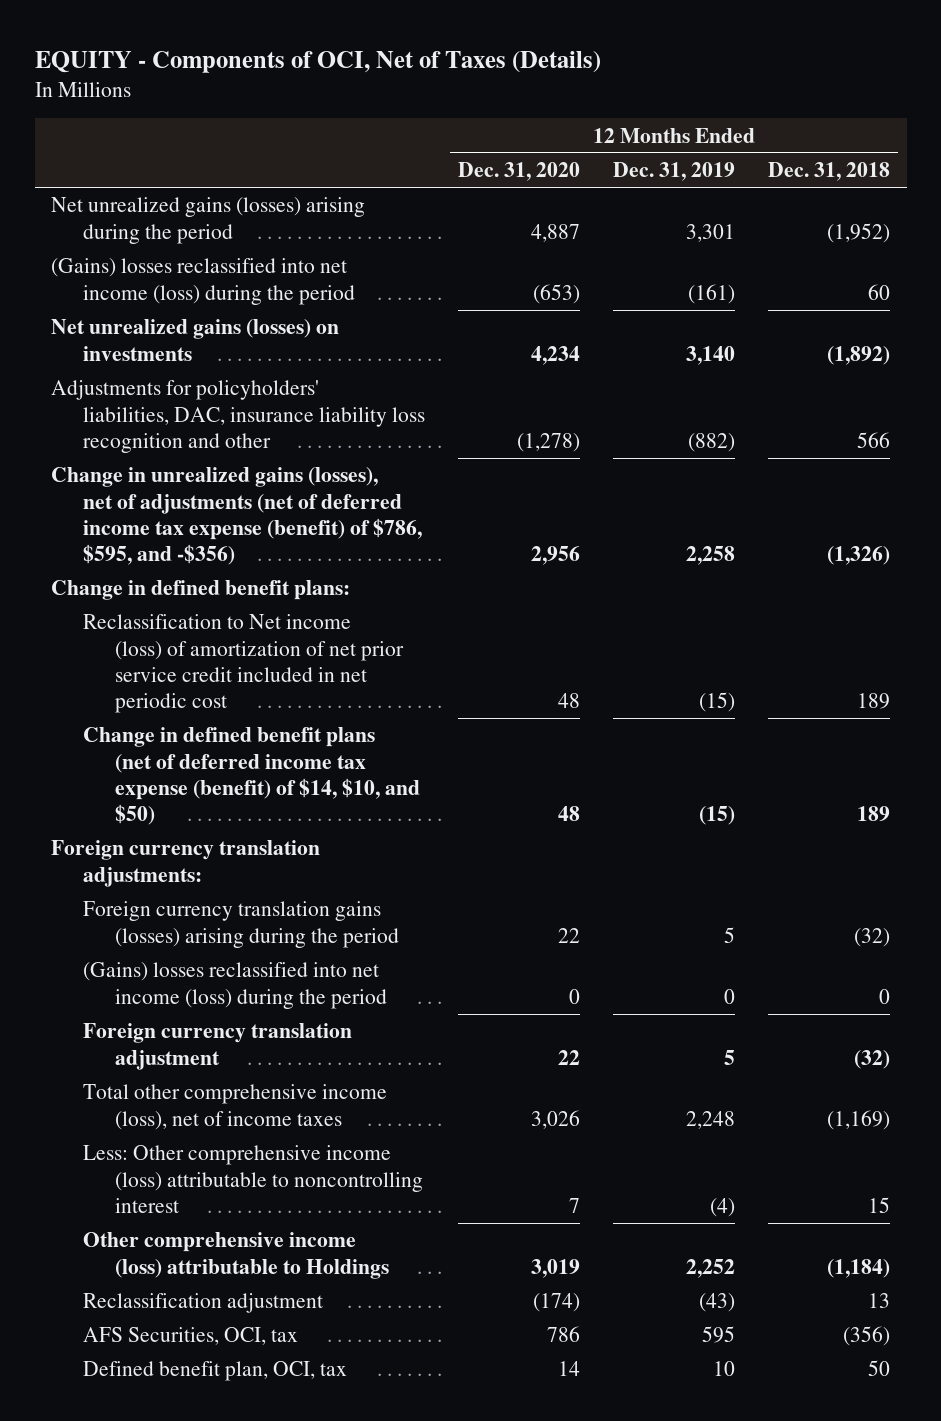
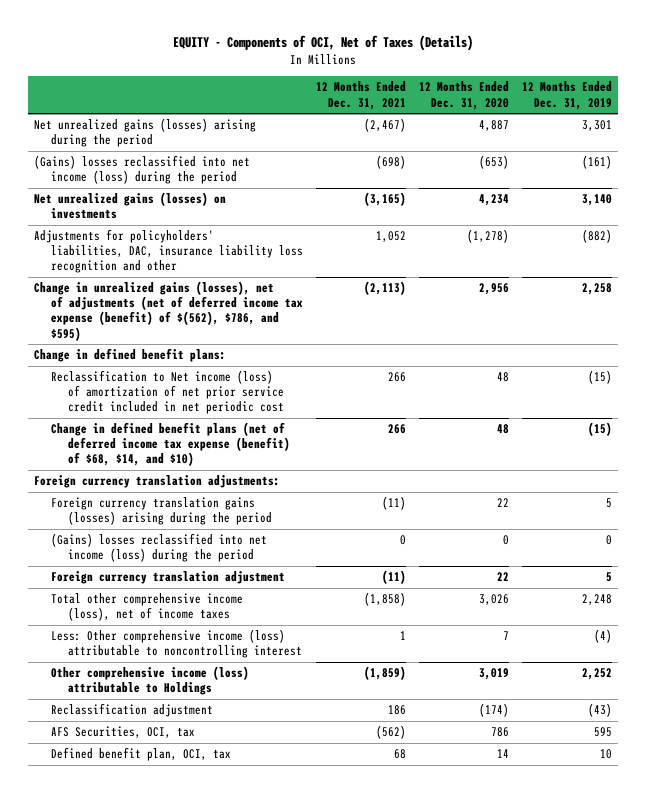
- | 12 Months Ended Dec. 31, 2020 | 12 Months Ended Dec. 31, 2019 | 12 Months Ended Dec. 31, 2018
+ | 12 Months Ended Dec. 31, 2021 | 12 Months Ended Dec. 31, 2020 | 12 Months Ended Dec. 31, 2019
- Change in unrealized gains (losses), net of adjustments (net of deferred income tax expense (benefit) of $786, $595, and -$356) | 2,956 | 2,258 | (1,326)
+ Change in unrealized gains (losses), net of adjustments (net of deferred income tax expense (benefit) of $(562), $786, and $595) | (2,113) | 2,956 | 2,258
- Change in defined benefit plans (net of deferred income tax expense (benefit) of $14, $10, and $50) | 48 | (15) | 189
+ Change in defined benefit plans (net of deferred income tax expense (benefit) of $68, $14, and $10) | 266 | 48 | (15)

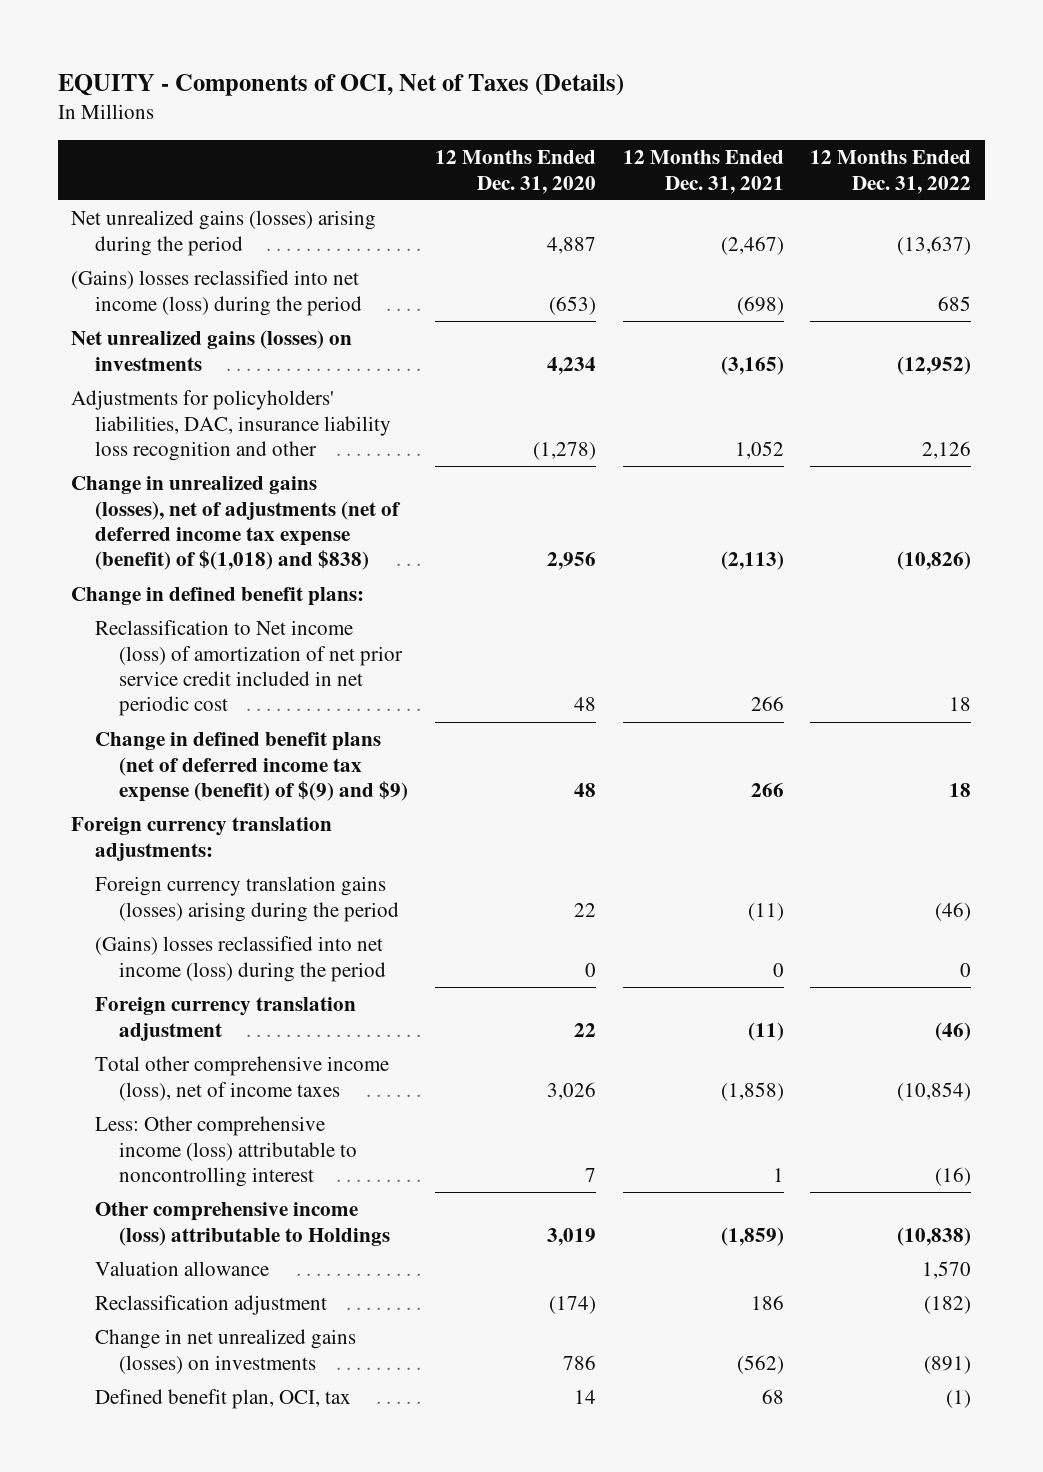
- | 12 Months Ended Dec. 31, 2021 | 12 Months Ended Dec. 31, 2020 | 12 Months Ended Dec. 31, 2019
+ | 12 Months Ended Dec. 31, 2020 | 12 Months Ended Dec. 31, 2021 | 12 Months Ended Dec. 31, 2022
- Change in unrealized gains (losses), net of adjustments (net of deferred income tax expense (benefit) of $(562), $786, and $595) | (2,113) | 2,956 | 2,258
+ Change in unrealized gains (losses), net of adjustments (net of deferred income tax expense (benefit) of $(1,018) and $838) | 2,956 | (2,113) | (10,826)
- Change in defined benefit plans (net of deferred income tax expense (benefit) of $68, $14, and $10) | 266 | 48 | (15)
+ Change in defined benefit plans (net of deferred income tax expense (benefit) of $(9) and $9) | 48 | 266 | 18
+ Valuation allowance | | | 1,570
- AFS Securities, OCI, tax | (562) | 786 | 595
+ Change in net unrealized gains (losses) on investments | 786 | (562) | (891)

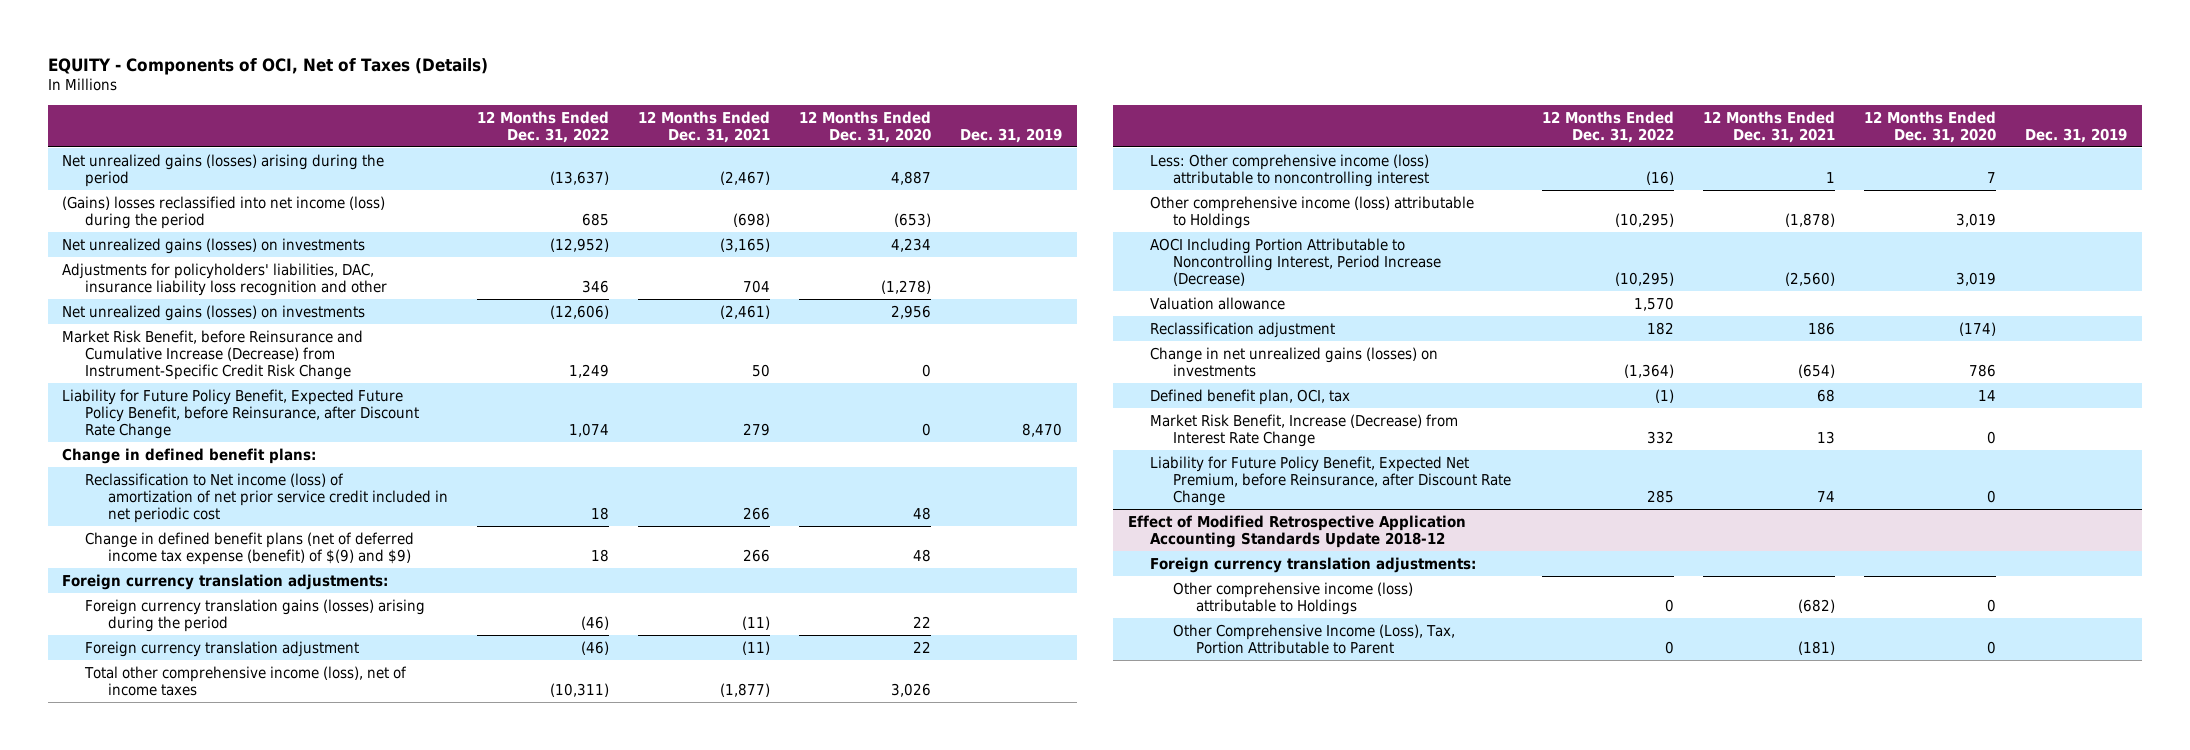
- | 12 Months Ended Dec. 31, 2020 | 12 Months Ended Dec. 31, 2021 | 12 Months Ended Dec. 31, 2022
+ | 12 Months Ended Dec. 31, 2022 | 12 Months Ended Dec. 31, 2021 | 12 Months Ended Dec. 31, 2020 | Dec. 31, 2019
- Adjustments for policyholders' liabilities, DAC, insurance liability loss recognition and other | (1,278) | 1,052 | 2,126
- Change in unrealized gains (losses), net of adjustments (net of deferred income tax expense (benefit) of $(1,018) and $838) | 2,956 | (2,113) | (10,826)
+ Adjustments for policyholders' liabilities, DAC, insurance liability loss recognition and other | 346 | 704 | (1,278) |
+ Net unrealized gains (losses) on investments | (12,606) | (2,461) | 2,956 |
+ Market Risk Benefit, before Reinsurance and Cumulative Increase (Decrease) from Instrument-Specific Credit Risk Change | 1,249 | 50 | 0 |
+ Liability for Future Policy Benefit, Expected Future Policy Benefit, before Reinsurance, after Discount Rate Change | 1,074 | 279 | 0 | 8,470
- (Gains) losses reclassified into net income (loss) during the period | 0 | 0 | 0
- Total other comprehensive income (loss), net of income taxes | 3,026 | (1,858) | (10,854)
+ Total other comprehensive income (loss), net of income taxes | (10,311) | (1,877) | 3,026 |
- Other comprehensive income (loss) attributable to Holdings | 3,019 | (1,859) | (10,838)
+ Other comprehensive income (loss) attributable to Holdings | (10,295) | (1,878) | 3,019 |
+ AOCI Including Portion Attributable to Noncontrolling Interest, Period Increase (Decrease) | (10,295) | (2,560) | 3,019 |
- Reclassification adjustment | (174) | 186 | (182)
- Change in net unrealized gains (losses) on investments | 786 | (562) | (891)
+ Reclassification adjustment | 182 | 186 | (174) |
+ Change in net unrealized gains (losses) on investments | (1,364) | (654) | 786 |
+ Market Risk Benefit, Increase (Decrease) from Interest Rate Change | 332 | 13 | 0 |
+ Liability for Future Policy Benefit, Expected Net Premium, before Reinsurance, after Discount Rate Change | 285 | 74 | 0 |
+ Effect of Modified Retrospective Application Accounting Standards Update 2018-12
+ Foreign currency translation adjustments:
+ Other comprehensive income (loss) attributable to Holdings | 0 | (682) | 0 |
+ Other Comprehensive Income (Loss), Tax, Portion Attributable to Parent | 0 | (181) | 0 |

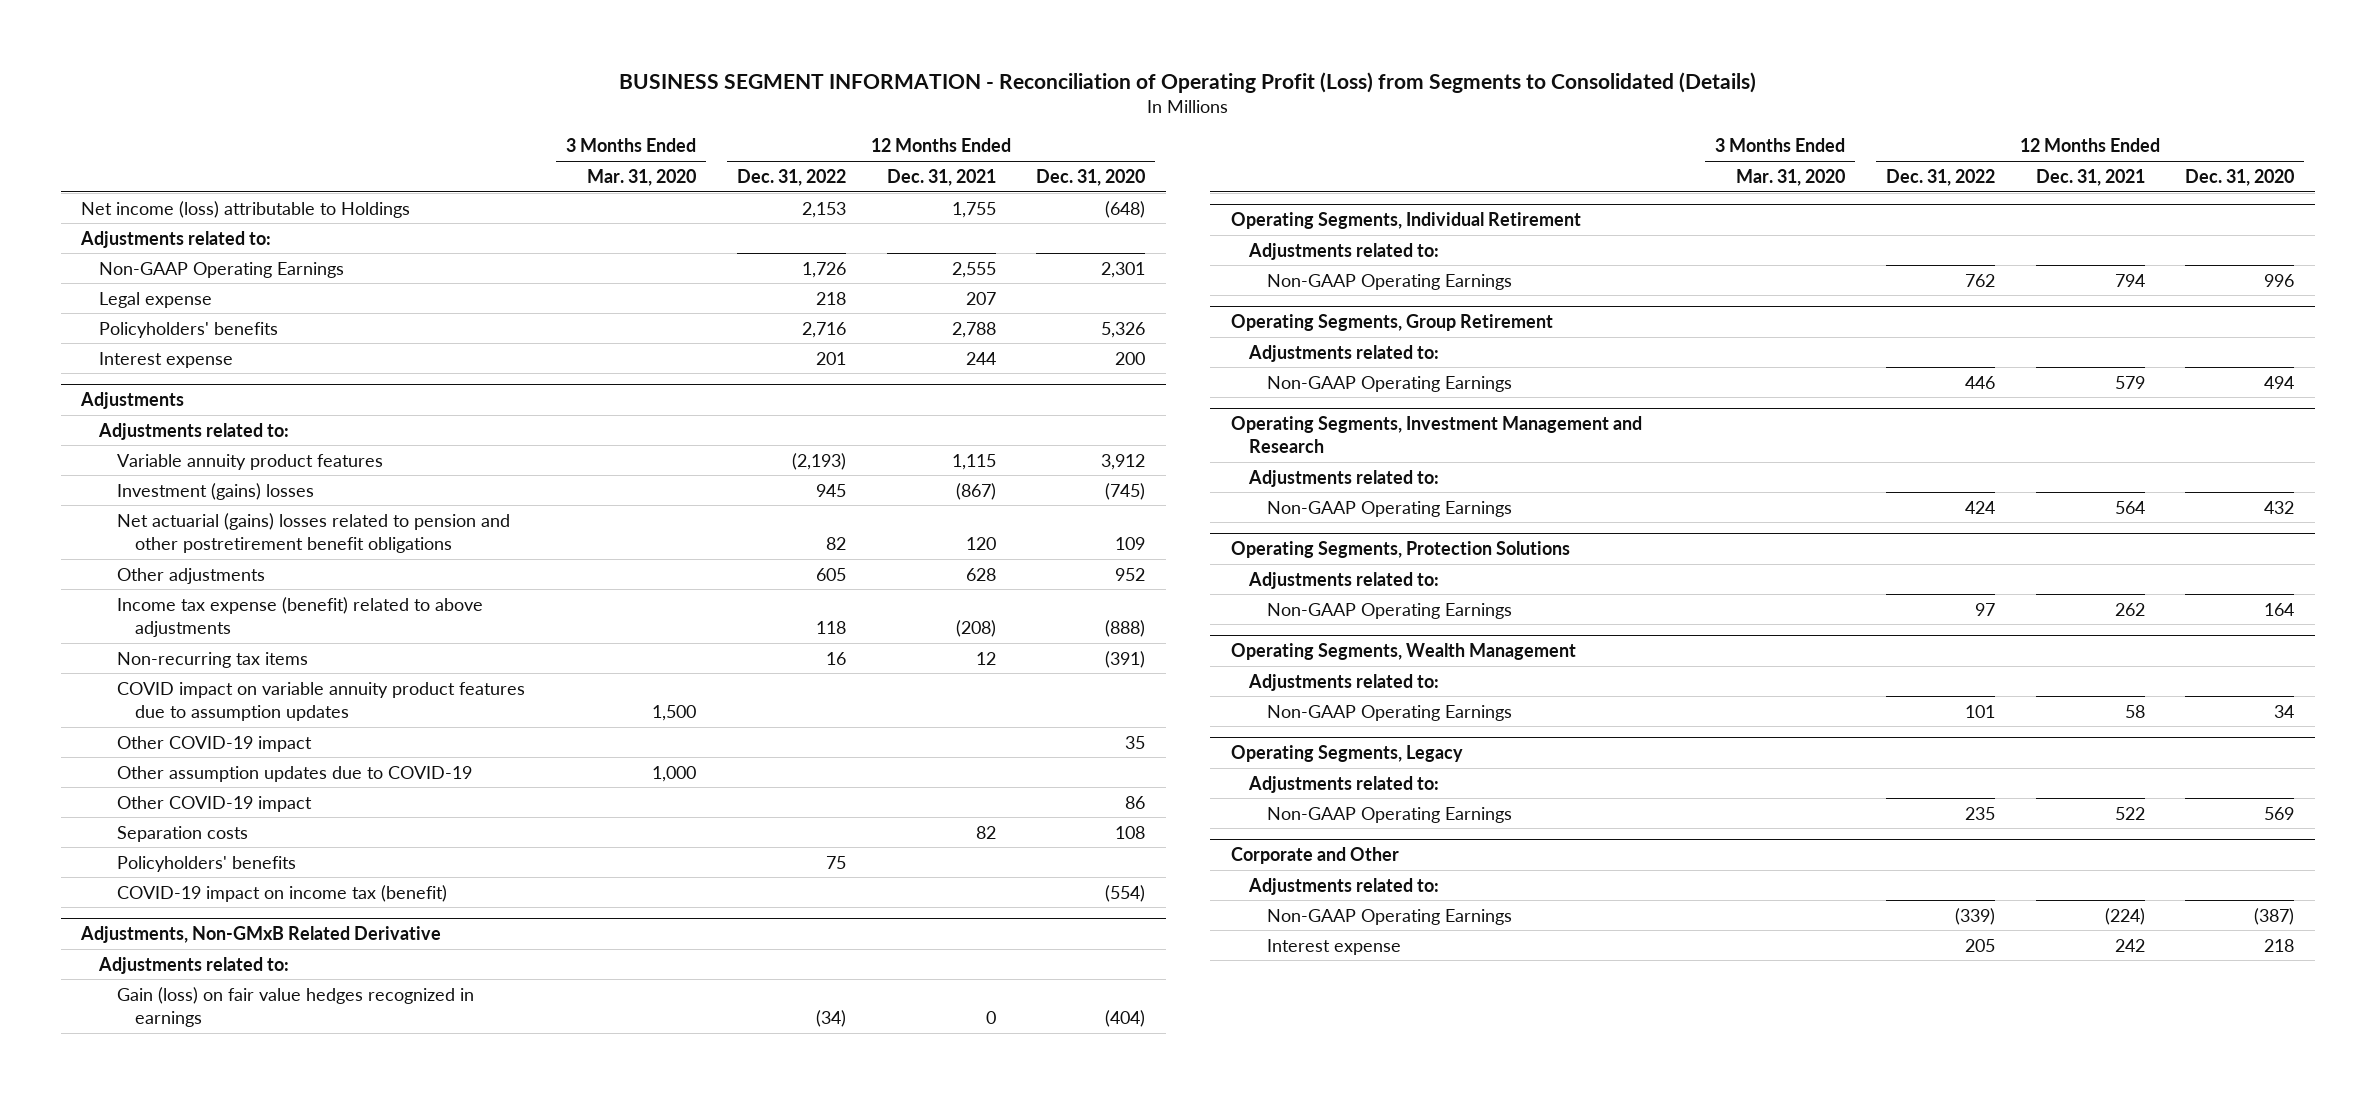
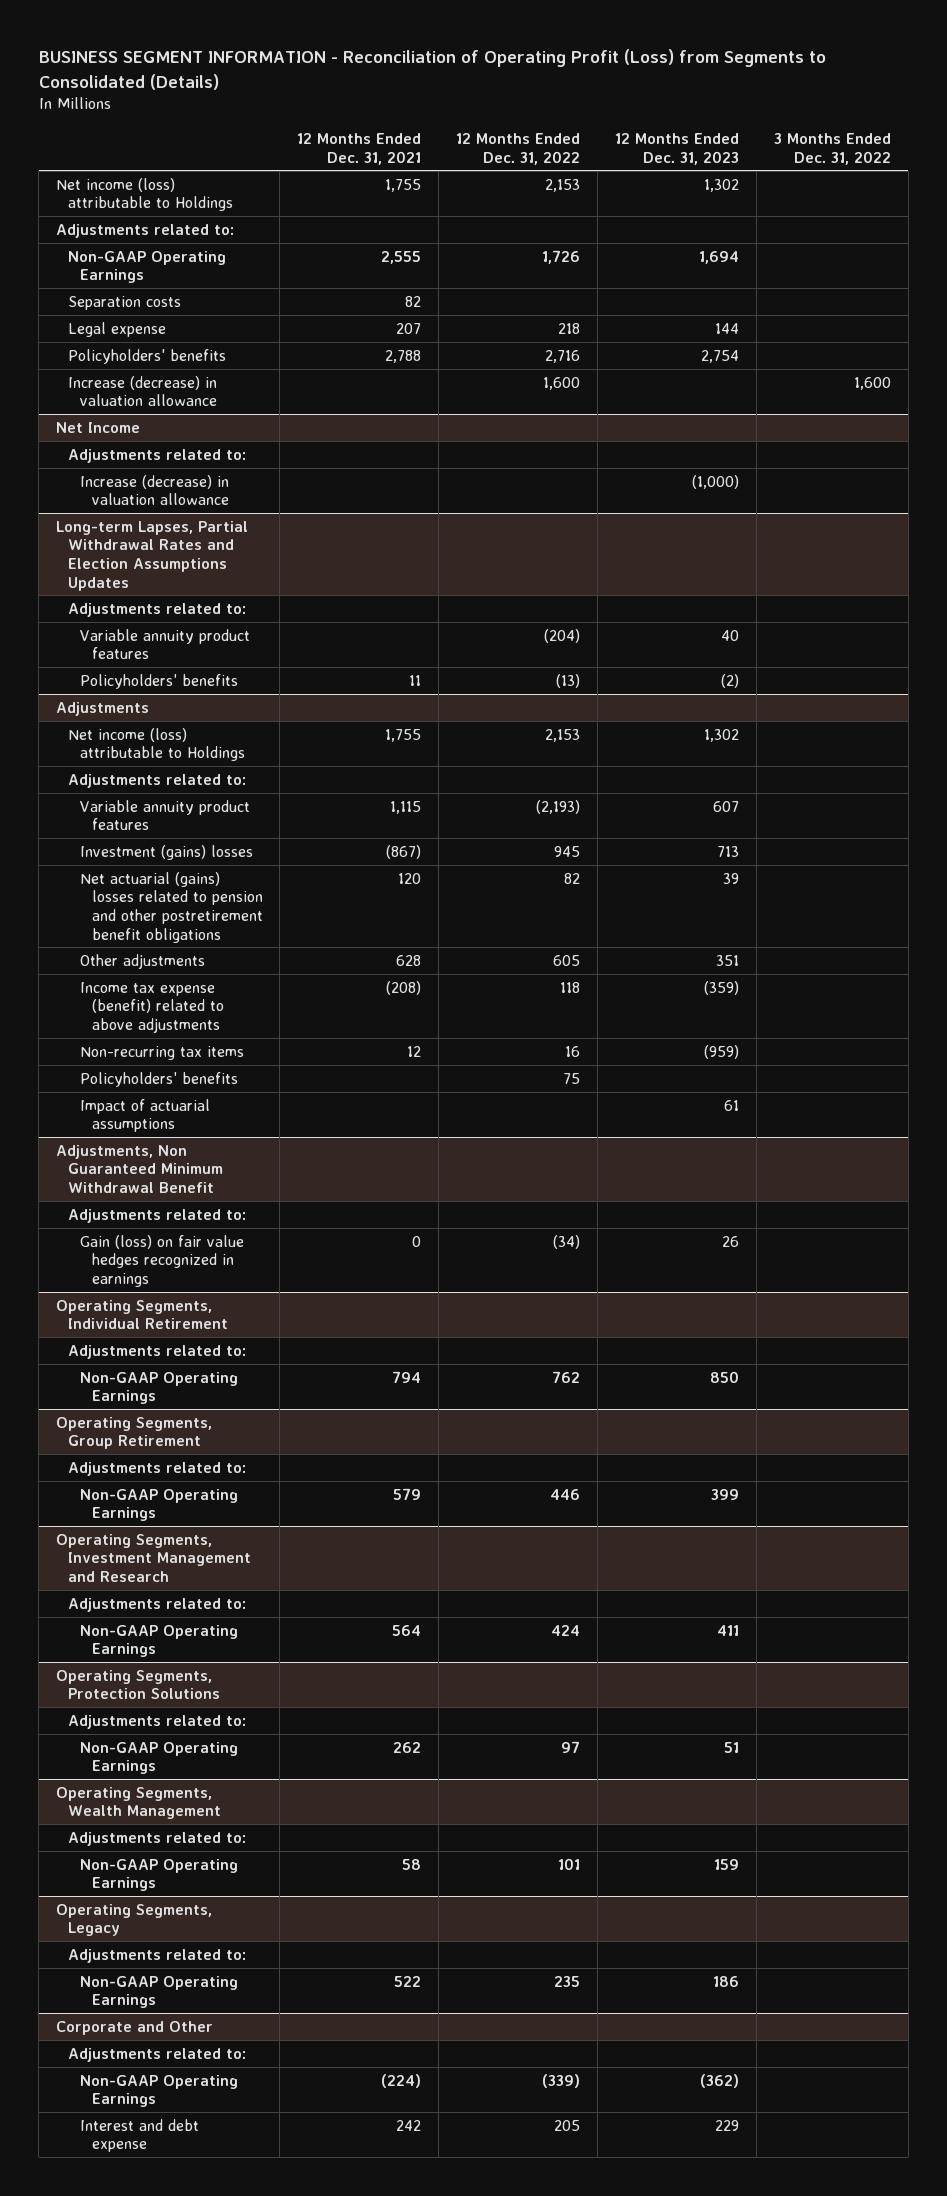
- | 3 Months Ended Mar. 31, 2020 | 12 Months Ended Dec. 31, 2022 | 12 Months Ended Dec. 31, 2021 | 12 Months Ended Dec. 31, 2020
+ | 12 Months Ended Dec. 31, 2021 | 12 Months Ended Dec. 31, 2022 | 12 Months Ended Dec. 31, 2023 | 3 Months Ended Dec. 31, 2022
+ Separation costs | 82 | | |
- Interest expense | | 201 | 244 | 200
+ Increase (decrease) in valuation allowance | | 1,600 | | 1,600
+ Net Income
+ Adjustments related to:
+ Increase (decrease) in valuation allowance | | | (1,000) |
+ Long-term Lapses, Partial Withdrawal Rates and Election Assumptions Updates
+ Adjustments related to:
+ Variable annuity product features | | (204) | 40 |
+ Policyholders' benefits | 11 | (13) | (2) |
@ Adjustments
+ Net income (loss) attributable to Holdings | 1,755 | 2,153 | 1,302 |
- COVID impact on variable annuity product features due to assumption updates | 1,500 | | |
- Other COVID-19 impact | | | | 35
- Other assumption updates due to COVID-19 | 1,000 | | |
- Other COVID-19 impact | | | | 86
- Separation costs | | | 82 | 108
- COVID-19 impact on income tax (benefit) | | | | (554)
- Adjustments, Non-GMxB Related Derivative
@ Adjustments
+ Impact of actuarial assumptions | | | 61 |
+ Adjustments, Non Guaranteed Minimum Withdrawal Benefit
@ Corporate and Other
- Interest expense | | 205 | 242 | 218
+ Interest and debt expense | 242 | 205 | 229 |

